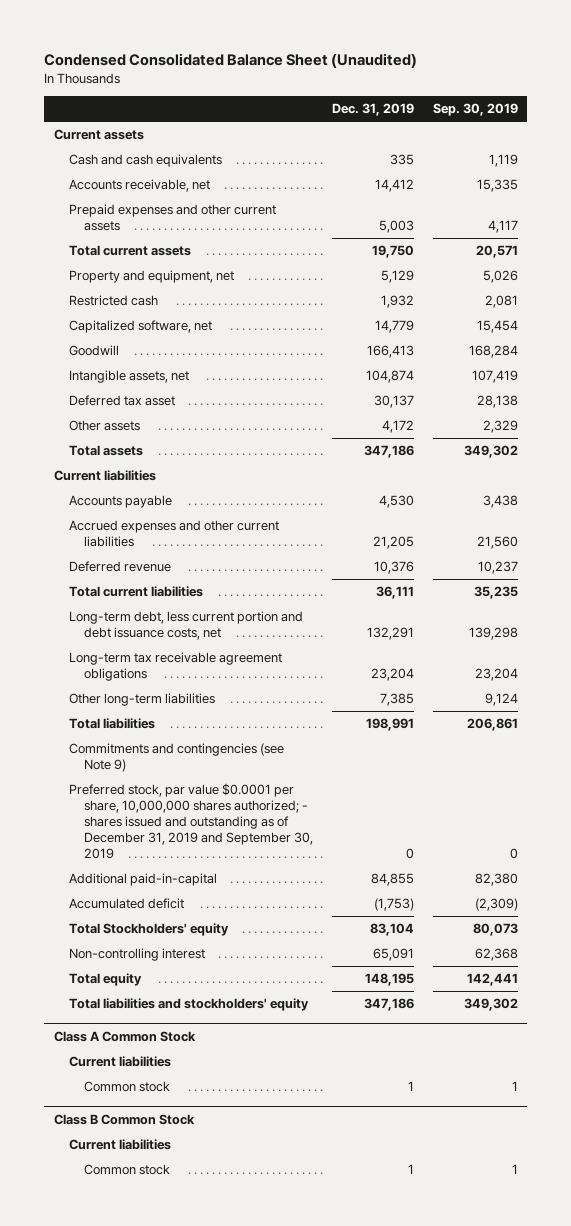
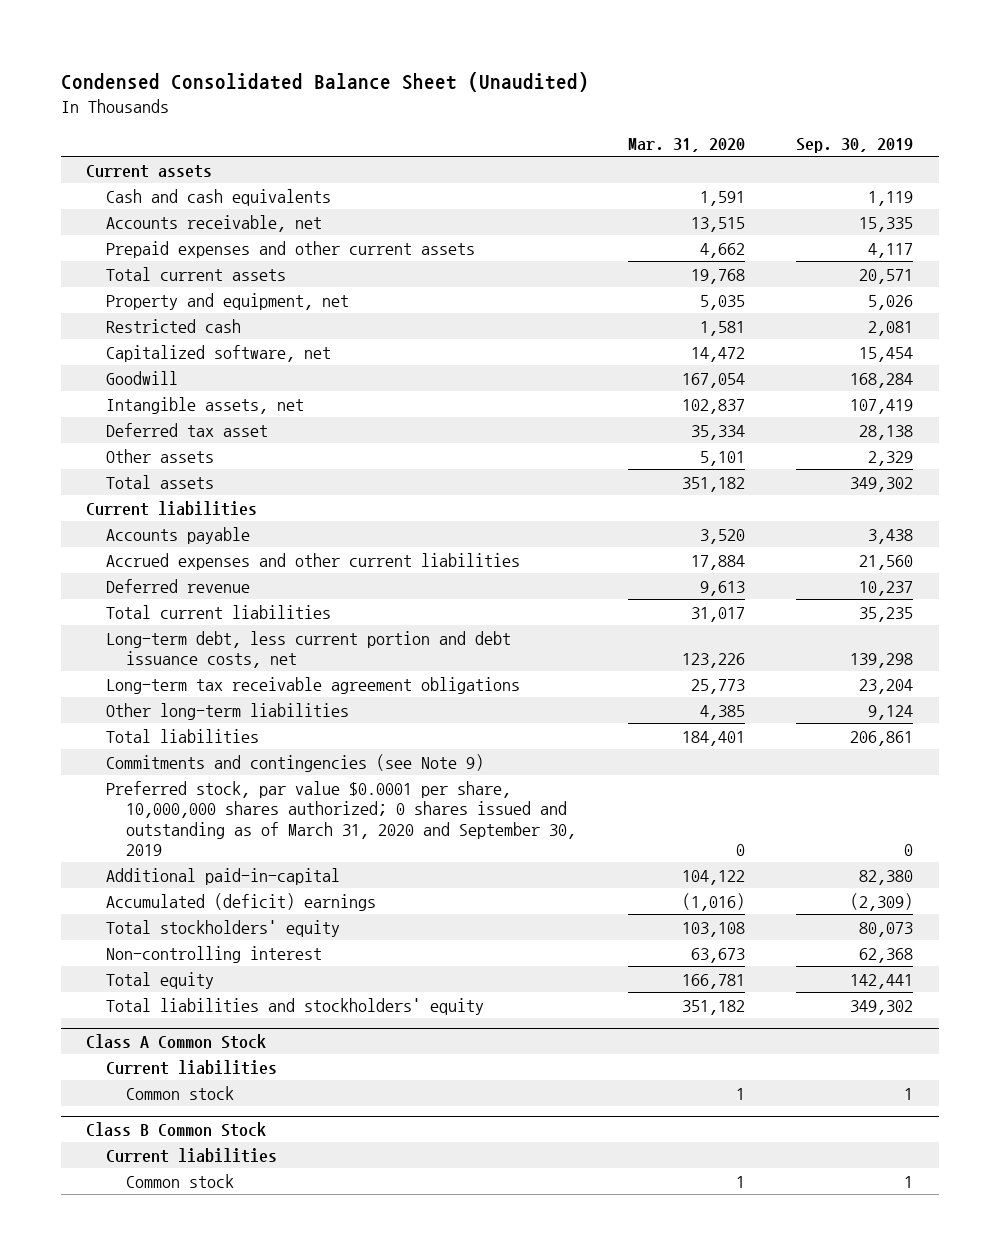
- | Dec. 31, 2019 | Sep. 30, 2019
+ | Mar. 31, 2020 | Sep. 30, 2019
- Preferred stock, par value $0.0001 per share, 10,000,000 shares authorized; - shares issued and outstanding as of December 31, 2019 and September 30, 2019 | 0 | 0
+ Preferred stock, par value $0.0001 per share, 10,000,000 shares authorized; 0 shares issued and outstanding as of March 31, 2020 and September 30, 2019 | 0 | 0
- Accumulated deficit | (1,753) | (2,309)
- Total Stockholders' equity | 83,104 | 80,073
+ Accumulated (deficit) earnings | (1,016) | (2,309)
+ Total stockholders' equity | 103,108 | 80,073

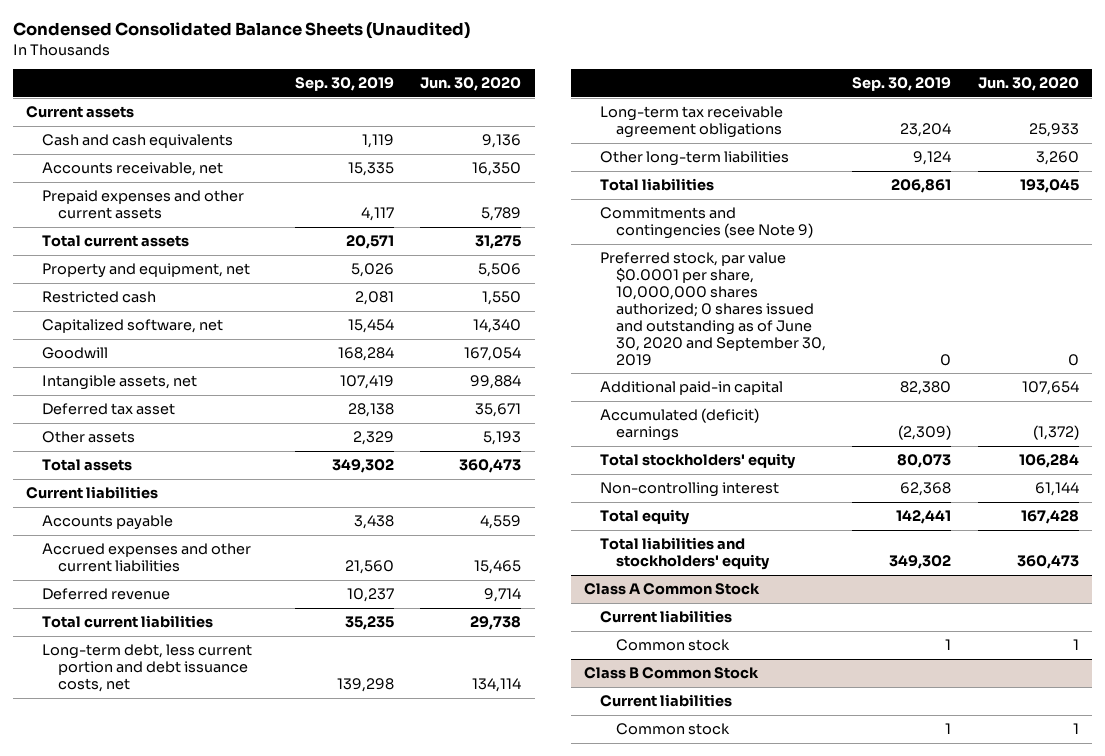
- Condensed Consolidated Balance Sheet (Unaudited)
+ Condensed Consolidated Balance Sheets (Unaudited)
- | Mar. 31, 2020 | Sep. 30, 2019
+ | Sep. 30, 2019 | Jun. 30, 2020
- Preferred stock, par value $0.0001 per share, 10,000,000 shares authorized; 0 shares issued and outstanding as of March 31, 2020 and September 30, 2019 | 0 | 0
- Additional paid-in-capital | 104,122 | 82,380
+ Preferred stock, par value $0.0001 per share, 10,000,000 shares authorized; 0 shares issued and outstanding as of June 30, 2020 and September 30, 2019 | 0 | 0
+ Additional paid-in capital | 82,380 | 107,654

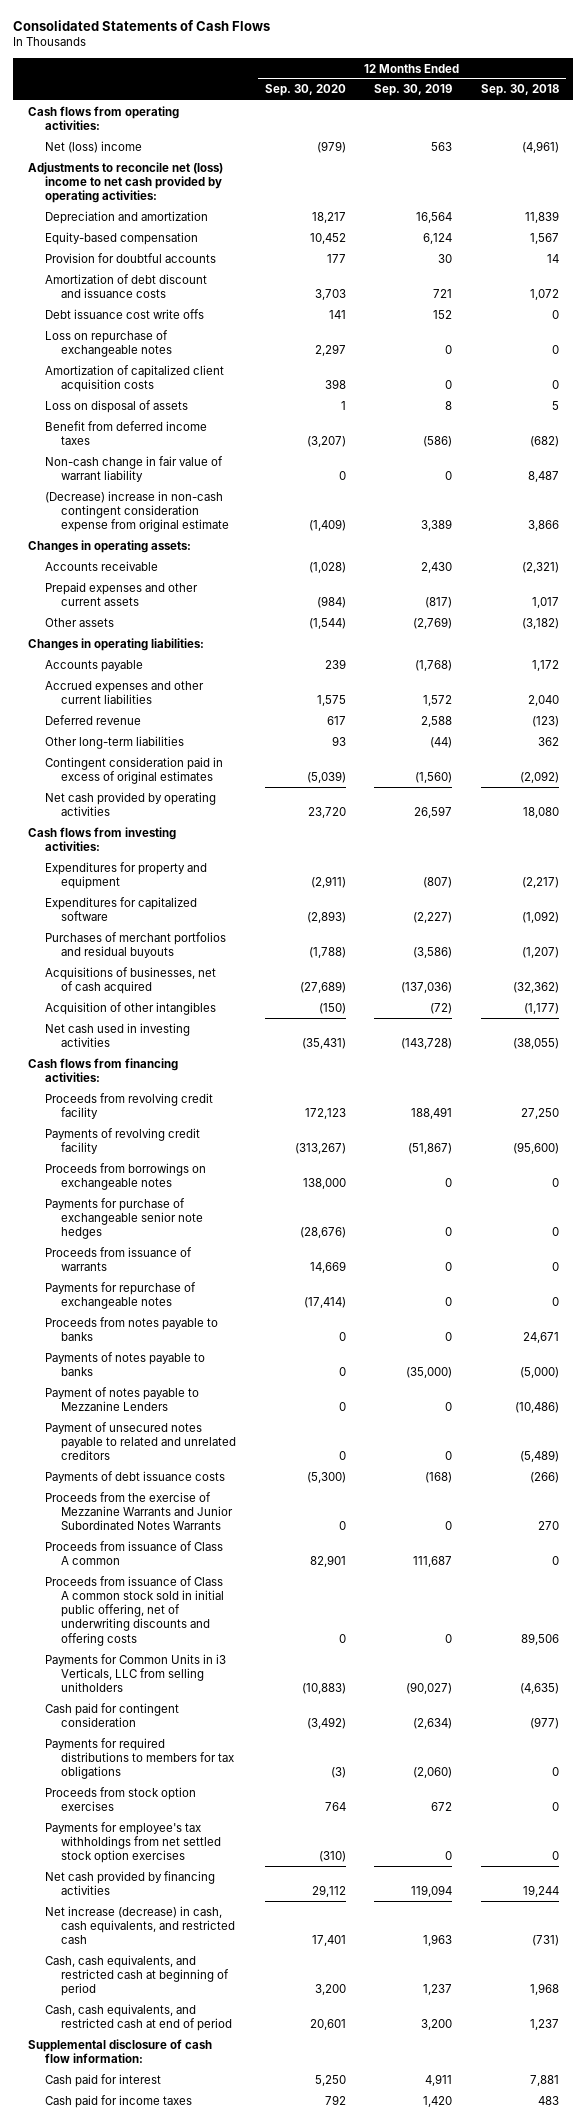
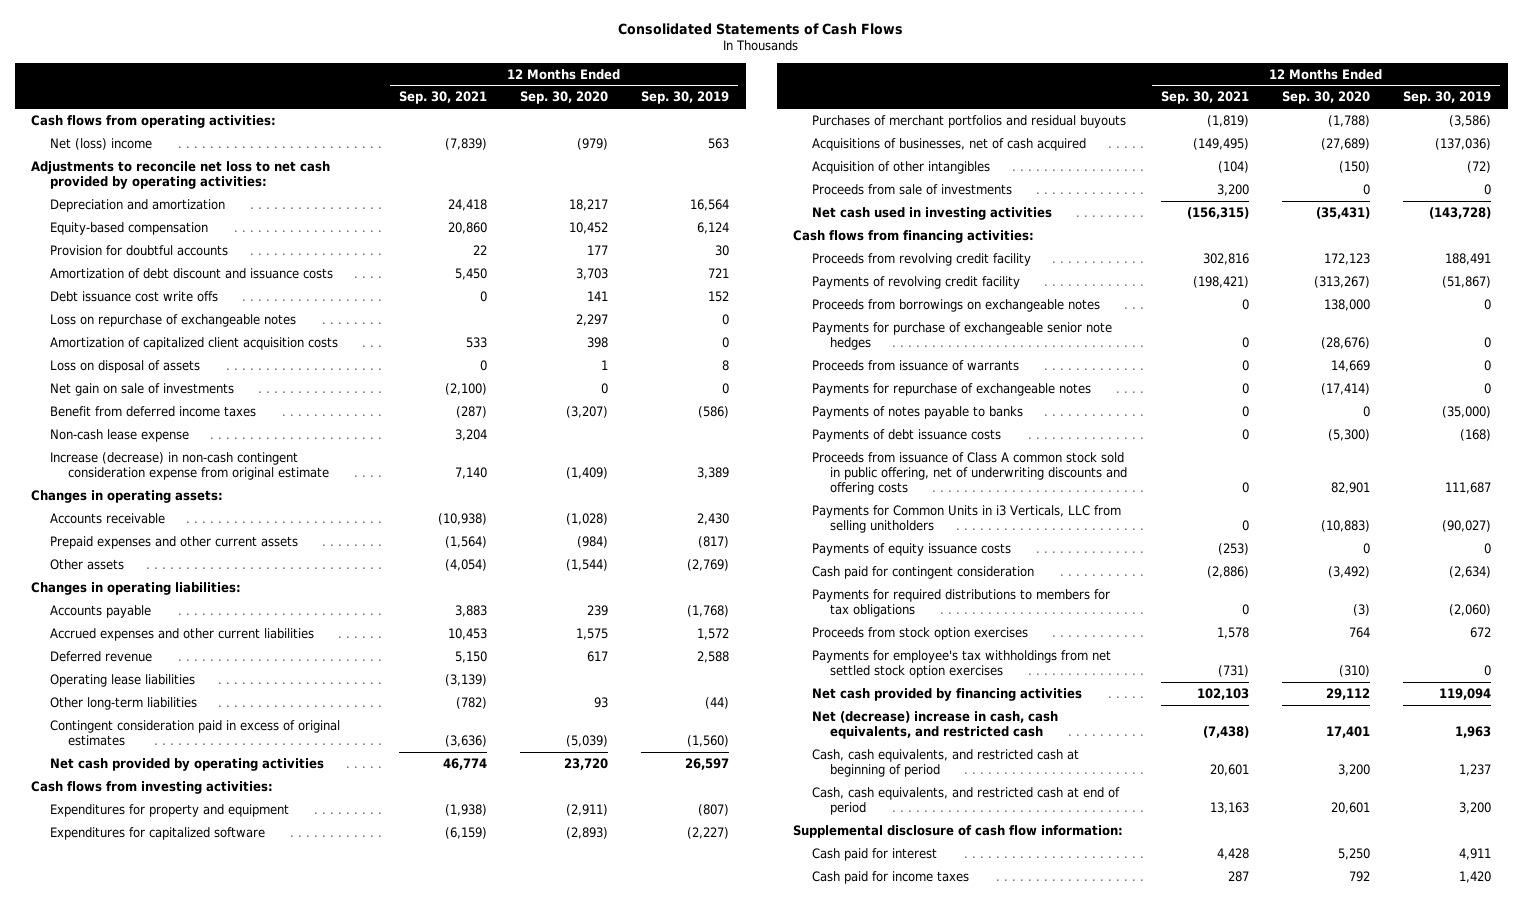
- | 12 Months Ended Sep. 30, 2020 | 12 Months Ended Sep. 30, 2019 | 12 Months Ended Sep. 30, 2018
+ | 12 Months Ended Sep. 30, 2021 | 12 Months Ended Sep. 30, 2020 | 12 Months Ended Sep. 30, 2019
- Adjustments to reconcile net (loss) income to net cash provided by operating activities:
+ Adjustments to reconcile net loss to net cash provided by operating activities:
+ Net gain on sale of investments | (2,100) | 0 | 0
- Non-cash change in fair value of warrant liability | 0 | 0 | 8,487
- (Decrease) increase in non-cash contingent consideration expense from original estimate | (1,409) | 3,389 | 3,866
+ Non-cash lease expense | 3,204 | |
+ Increase (decrease) in non-cash contingent consideration expense from original estimate | 7,140 | (1,409) | 3,389
+ Operating lease liabilities | (3,139) | |
+ Proceeds from sale of investments | 3,200 | 0 | 0
- Proceeds from notes payable to banks | 0 | 0 | 24,671
- Payment of notes payable to Mezzanine Lenders | 0 | 0 | (10,486)
- Payment of unsecured notes payable to related and unrelated creditors | 0 | 0 | (5,489)
- Proceeds from the exercise of Mezzanine Warrants and Junior Subordinated Notes Warrants | 0 | 0 | 270
- Proceeds from issuance of Class A common | 82,901 | 111,687 | 0
- Proceeds from issuance of Class A common stock sold in initial public offering, net of underwriting discounts and offering costs | 0 | 0 | 89,506
+ Proceeds from issuance of Class A common stock sold in public offering, net of underwriting discounts and offering costs | 0 | 82,901 | 111,687
+ Payments of equity issuance costs | (253) | 0 | 0
- Net increase (decrease) in cash, cash equivalents, and restricted cash | 17,401 | 1,963 | (731)
+ Net (decrease) increase in cash, cash equivalents, and restricted cash | (7,438) | 17,401 | 1,963

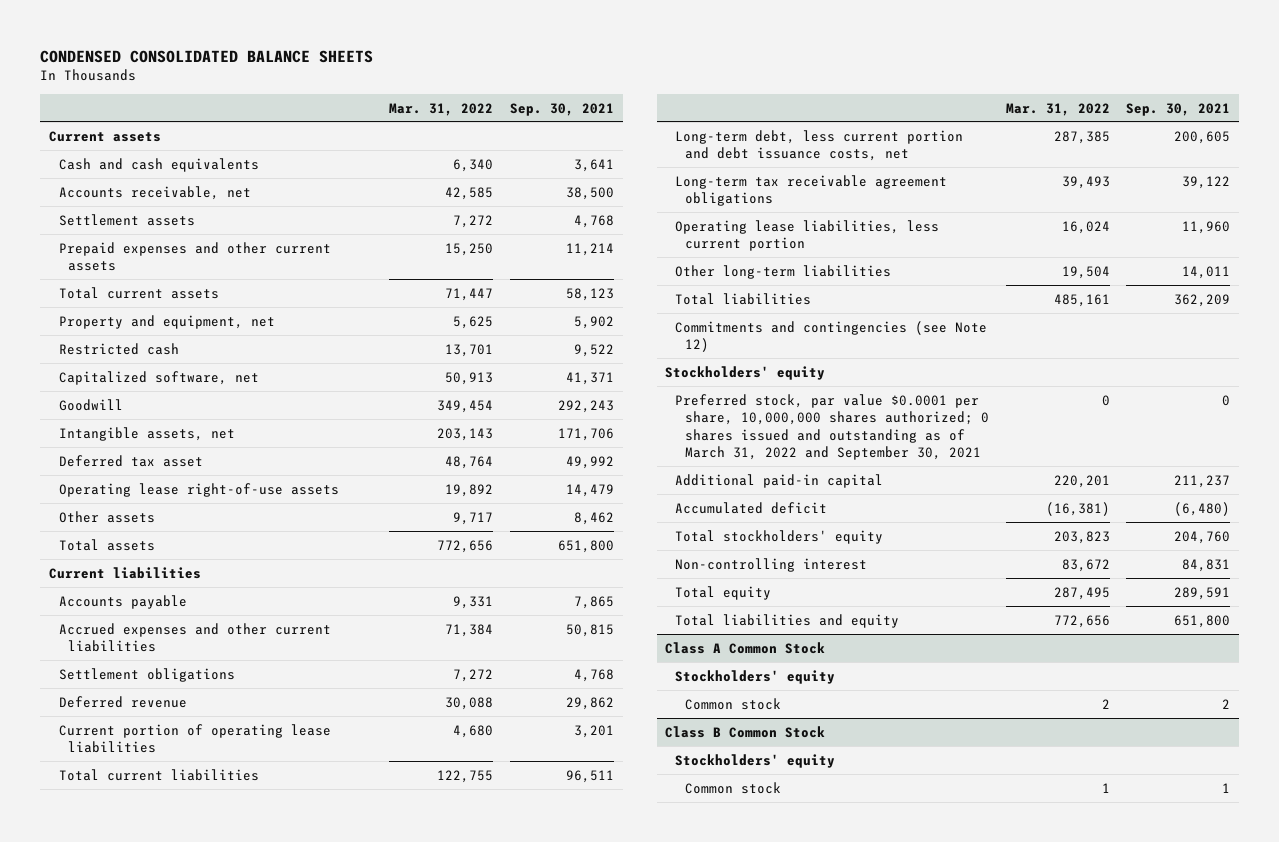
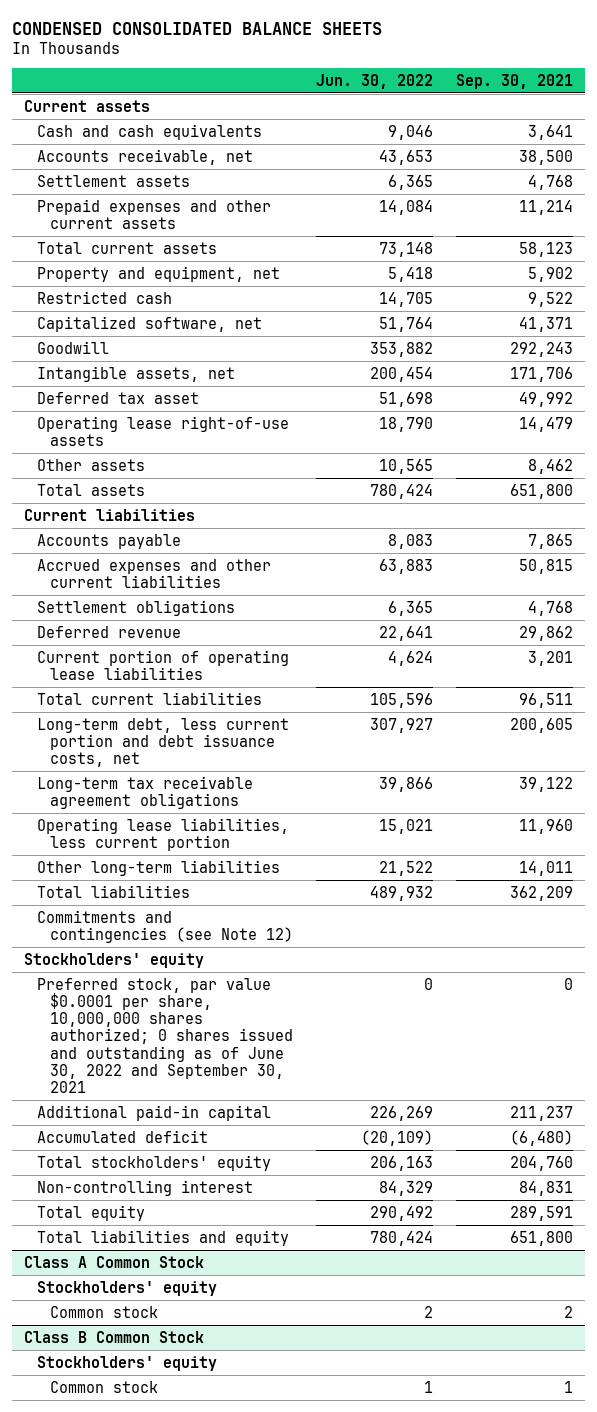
- | Mar. 31, 2022 | Sep. 30, 2021
+ | Jun. 30, 2022 | Sep. 30, 2021
- Preferred stock, par value $0.0001 per share, 10,000,000 shares authorized; 0 shares issued and outstanding as of March 31, 2022 and September 30, 2021 | 0 | 0
+ Preferred stock, par value $0.0001 per share, 10,000,000 shares authorized; 0 shares issued and outstanding as of June 30, 2022 and September 30, 2021 | 0 | 0

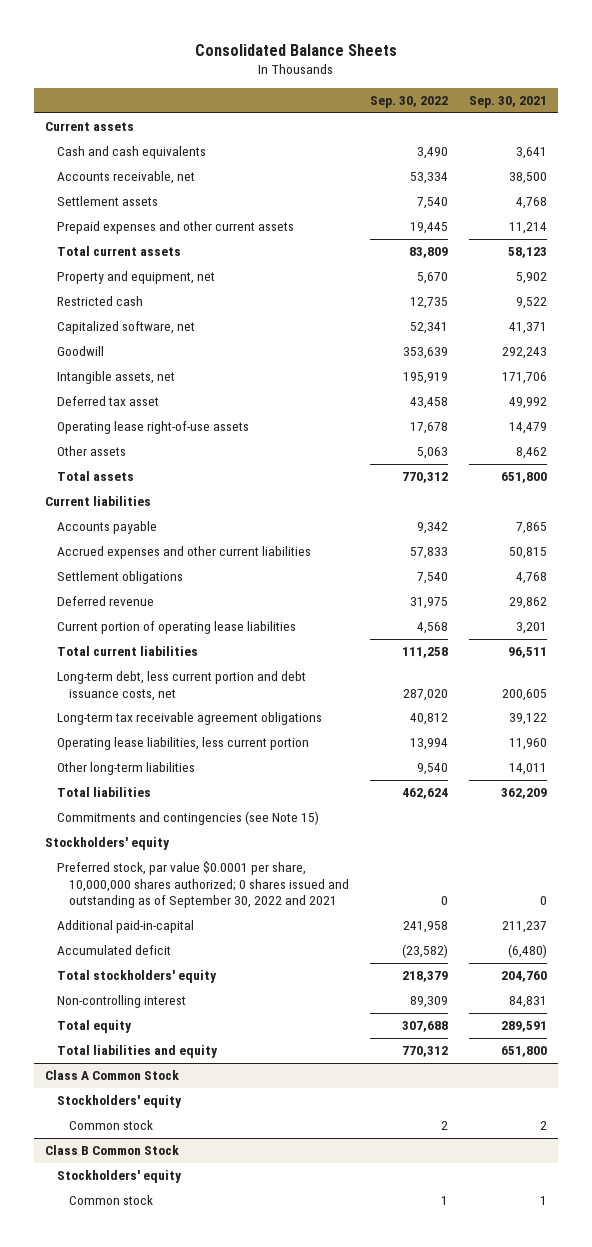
- CONDENSED CONSOLIDATED BALANCE SHEETS
+ Consolidated Balance Sheets
- | Jun. 30, 2022 | Sep. 30, 2021
+ | Sep. 30, 2022 | Sep. 30, 2021
- Commitments and contingencies (see Note 12)
+ Commitments and contingencies (see Note 15)
- Preferred stock, par value $0.0001 per share, 10,000,000 shares authorized; 0 shares issued and outstanding as of June 30, 2022 and September 30, 2021 | 0 | 0
- Additional paid-in capital | 226,269 | 211,237
+ Preferred stock, par value $0.0001 per share, 10,000,000 shares authorized; 0 shares issued and outstanding as of September 30, 2022 and 2021 | 0 | 0
+ Additional paid-in-capital | 241,958 | 211,237

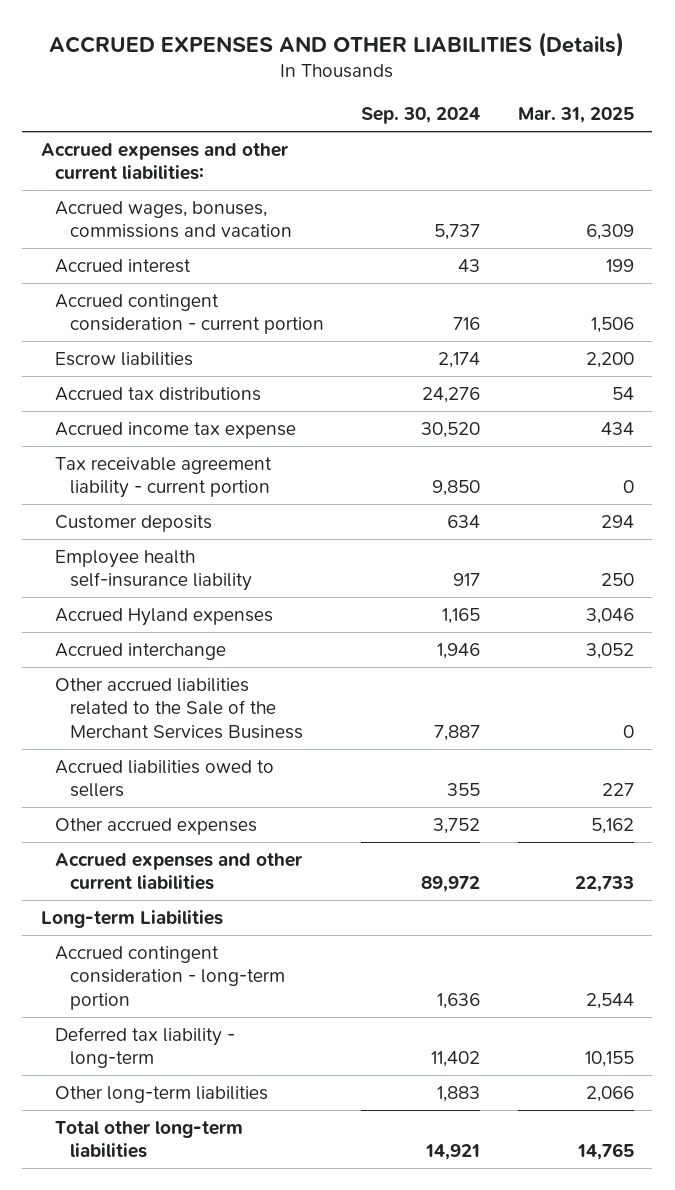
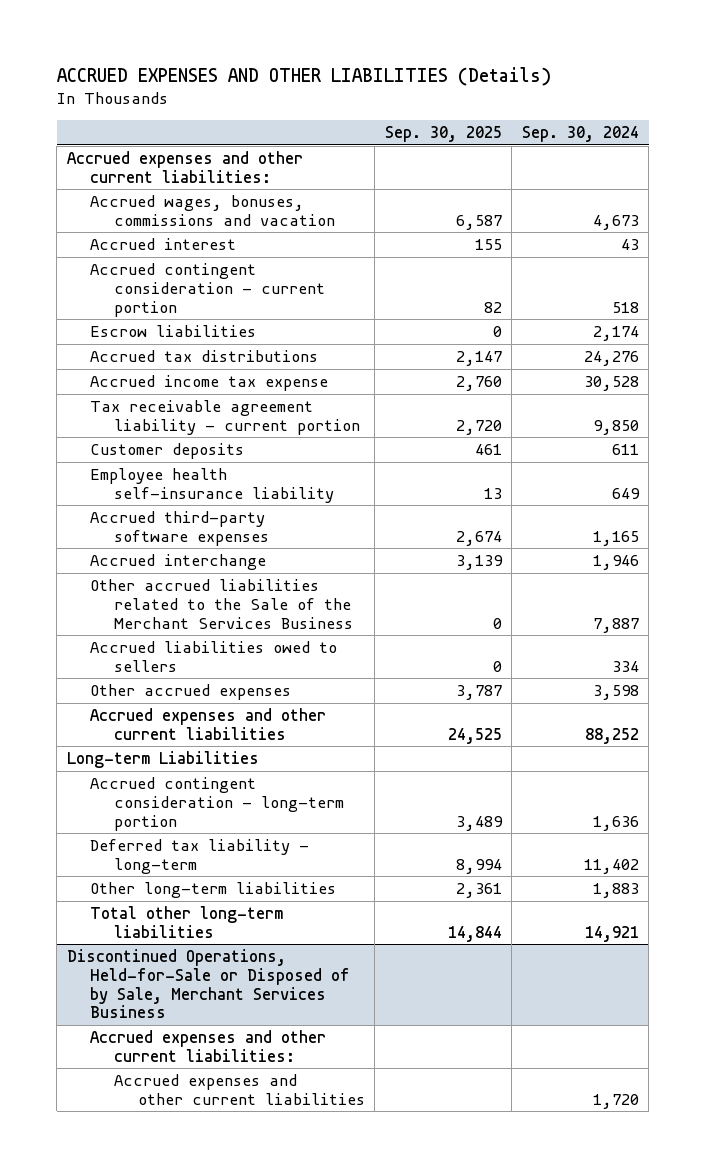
- | Sep. 30, 2024 | Mar. 31, 2025
+ | Sep. 30, 2025 | Sep. 30, 2024
- Accrued wages, bonuses, commissions and vacation | 5,737 | 6,309
+ Accrued wages, bonuses, commissions and vacation | 6,587 | 4,673
- Accrued contingent consideration - current portion | 716 | 1,506
+ Accrued contingent consideration - current portion | 82 | 518
- Accrued income tax expense | 30,520 | 434
+ Accrued income tax expense | 2,760 | 30,528
- Customer deposits | 634 | 294
- Employee health self-insurance liability | 917 | 250
- Accrued Hyland expenses | 1,165 | 3,046
+ Customer deposits | 461 | 611
+ Employee health self-insurance liability | 13 | 649
+ Accrued third-party software expenses | 2,674 | 1,165
- Accrued liabilities owed to sellers | 355 | 227
- Other accrued expenses | 3,752 | 5,162
- Accrued expenses and other current liabilities | 89,972 | 22,733
+ Accrued liabilities owed to sellers | 0 | 334
+ Other accrued expenses | 3,787 | 3,598
+ Accrued expenses and other current liabilities | 24,525 | 88,252
+ Discontinued Operations, Held-for-Sale or Disposed of by Sale, Merchant Services Business
+ Accrued expenses and other current liabilities:
+ Accrued expenses and other current liabilities | | 1,720

